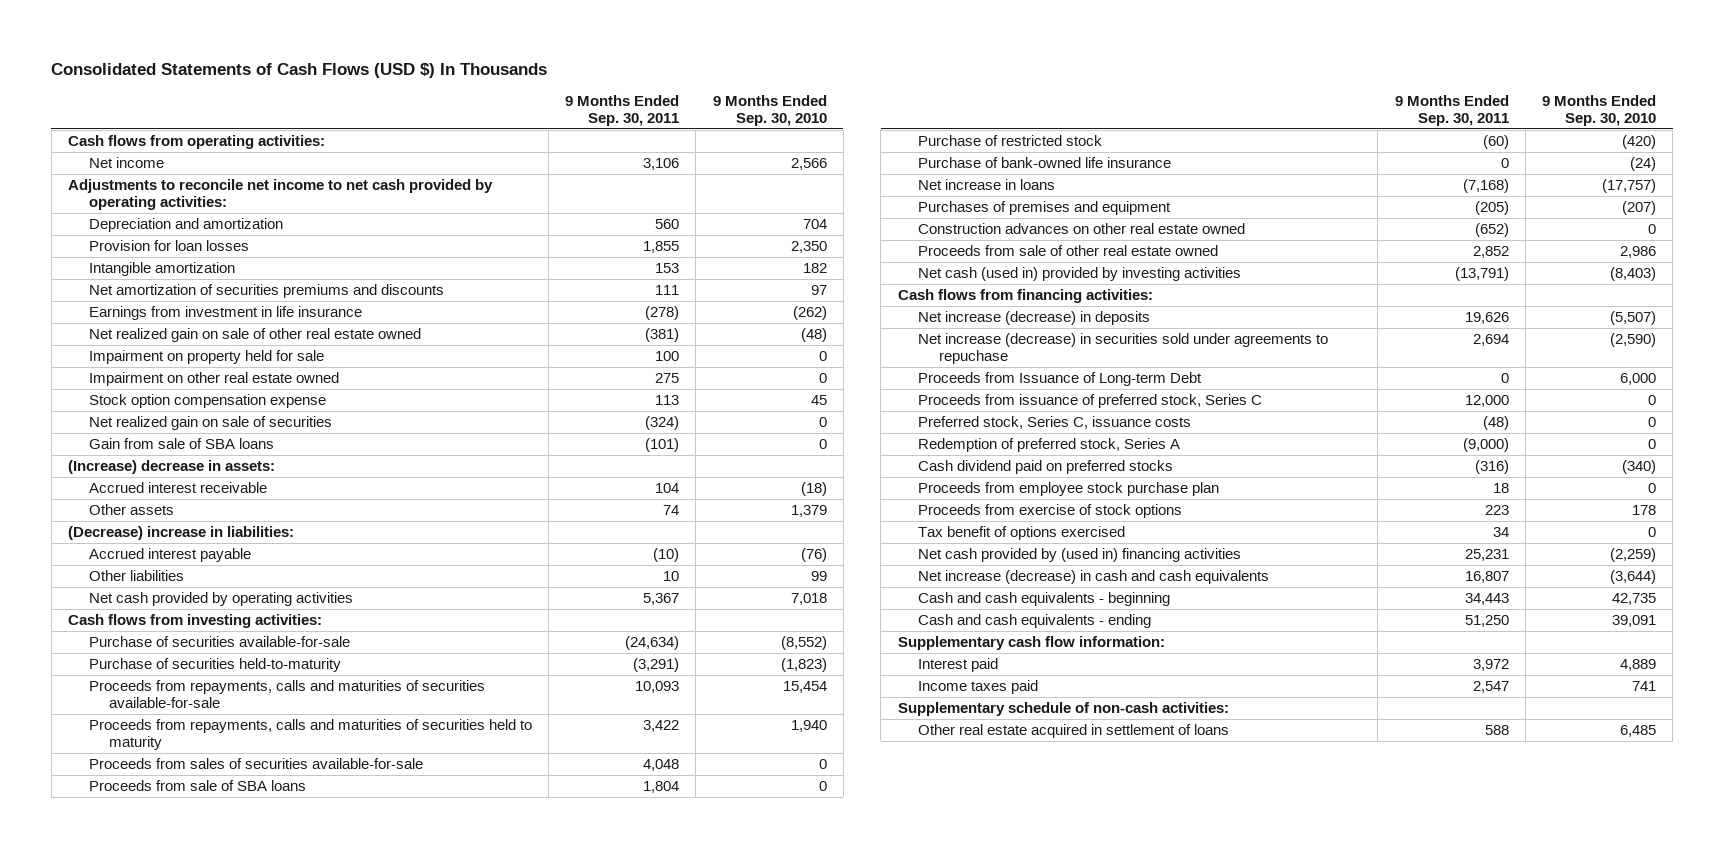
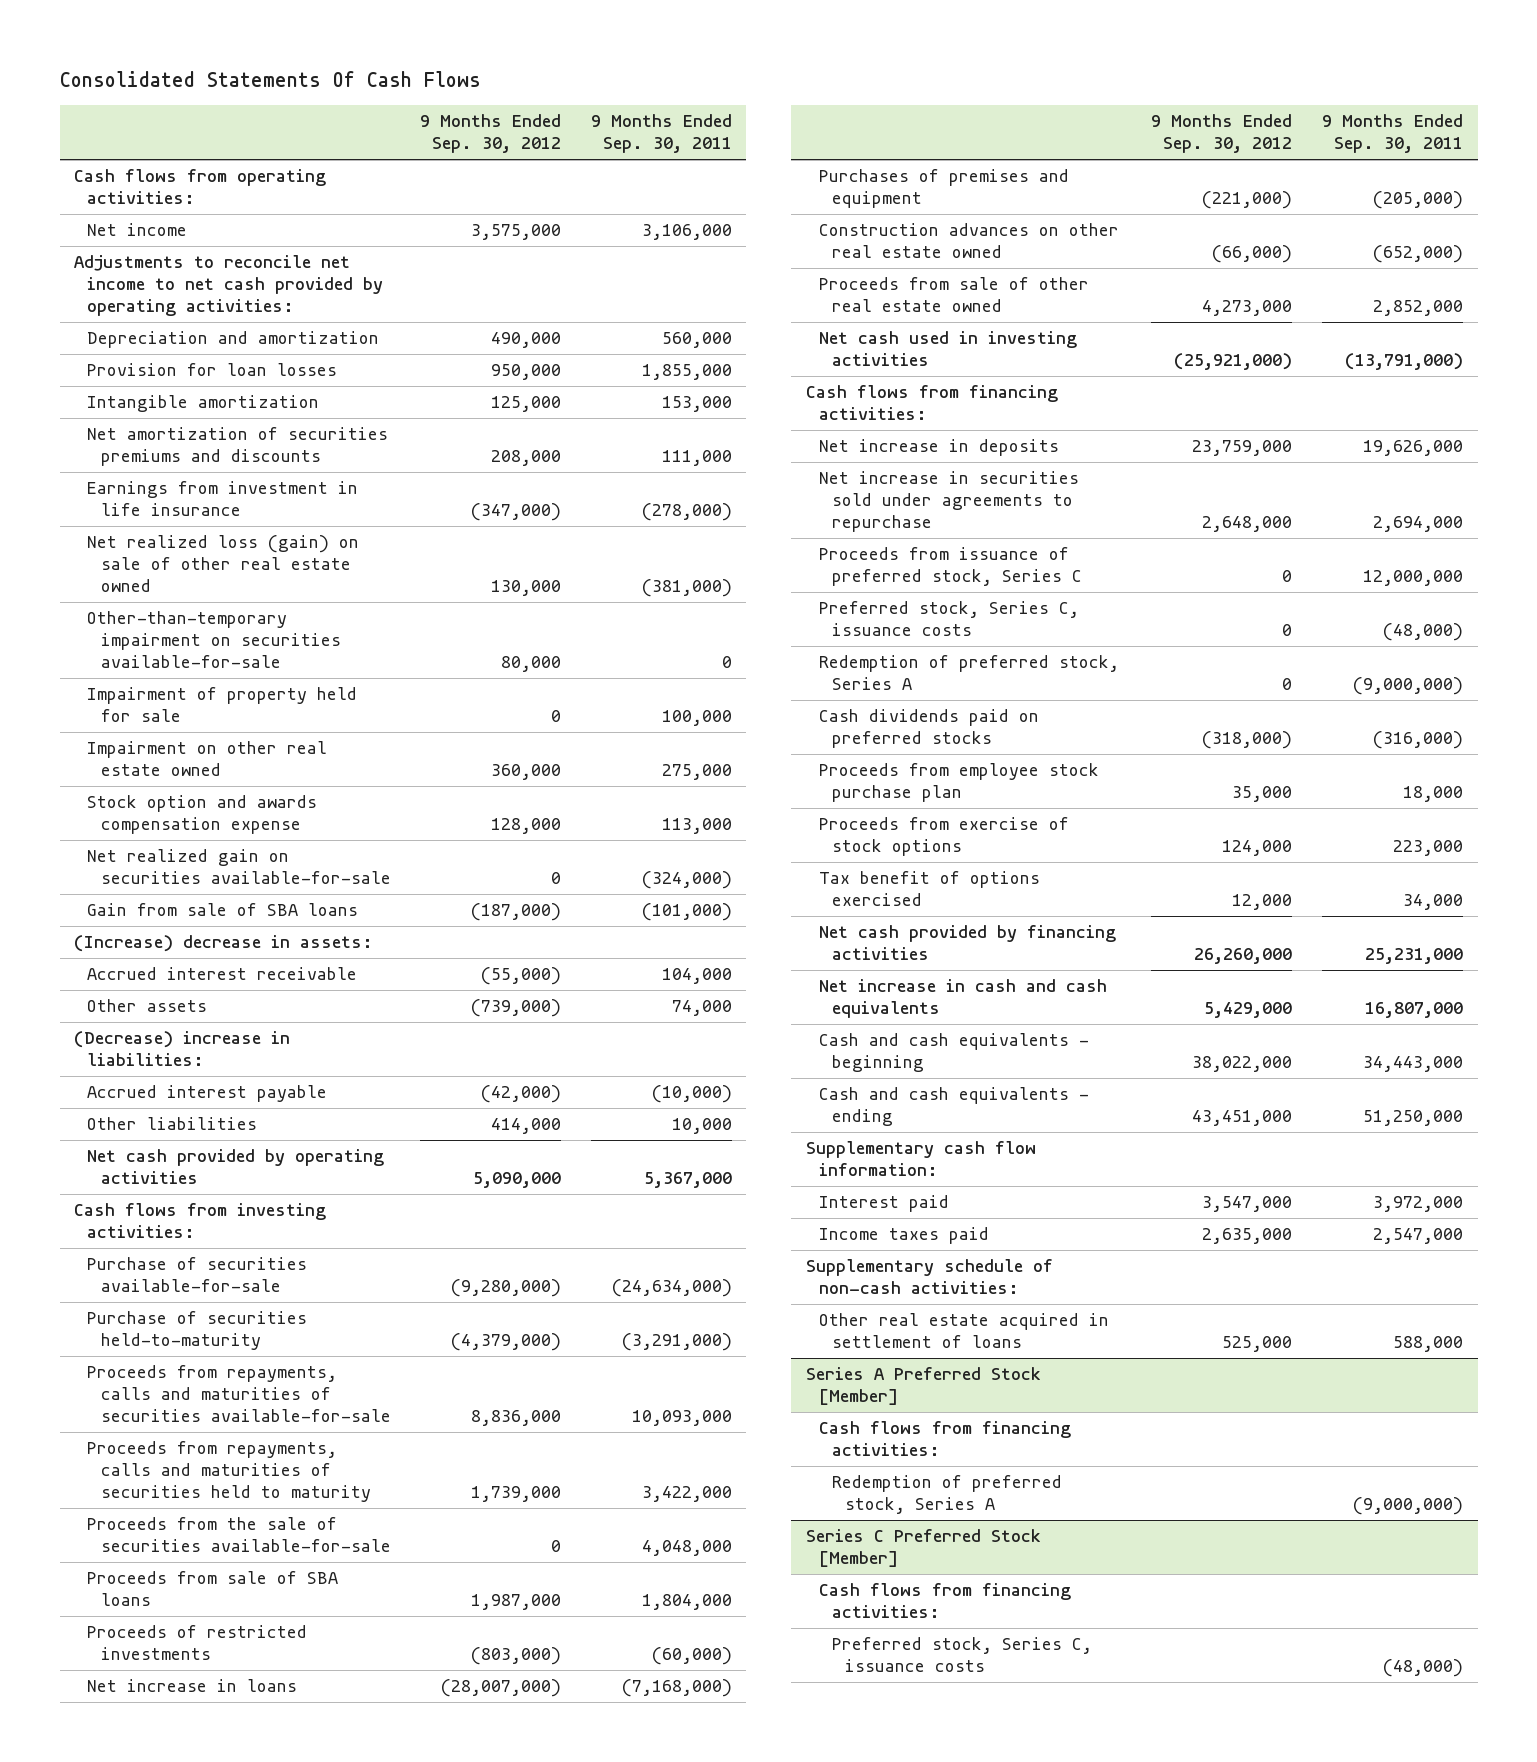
- Consolidated Statements of Cash Flows (USD $) In Thousands
+ Consolidated Statements Of Cash Flows
- | 9 Months Ended Sep. 30, 2011 | 9 Months Ended Sep. 30, 2010
+ | 9 Months Ended Sep. 30, 2012 | 9 Months Ended Sep. 30, 2011
- Net income | 3,106 | 2,566
+ Net income | 3,575,000 | 3,106,000
- Depreciation and amortization | 560 | 704
- Provision for loan losses | 1,855 | 2,350
- Intangible amortization | 153 | 182
- Net amortization of securities premiums and discounts | 111 | 97
- Earnings from investment in life insurance | (278) | (262)
- Net realized gain on sale of other real estate owned | (381) | (48)
- Impairment on property held for sale | 100 | 0
- Impairment on other real estate owned | 275 | 0
- Stock option compensation expense | 113 | 45
- Net realized gain on sale of securities | (324) | 0
- Gain from sale of SBA loans | (101) | 0
+ Depreciation and amortization | 490,000 | 560,000
+ Provision for loan losses | 950,000 | 1,855,000
+ Intangible amortization | 125,000 | 153,000
+ Net amortization of securities premiums and discounts | 208,000 | 111,000
+ Earnings from investment in life insurance | (347,000) | (278,000)
+ Net realized loss (gain) on sale of other real estate owned | 130,000 | (381,000)
+ Other-than-temporary impairment on securities available-for-sale | 80,000 | 0
+ Impairment of property held for sale | 0 | 100,000
+ Impairment on other real estate owned | 360,000 | 275,000
+ Stock option and awards compensation expense | 128,000 | 113,000
+ Net realized gain on securities available-for-sale | 0 | (324,000)
+ Gain from sale of SBA loans | (187,000) | (101,000)
- Accrued interest receivable | 104 | (18)
- Other assets | 74 | 1,379
+ Accrued interest receivable | (55,000) | 104,000
+ Other assets | (739,000) | 74,000
- Accrued interest payable | (10) | (76)
- Other liabilities | 10 | 99
- Net cash provided by operating activities | 5,367 | 7,018
+ Accrued interest payable | (42,000) | (10,000)
+ Other liabilities | 414,000 | 10,000
+ Net cash provided by operating activities | 5,090,000 | 5,367,000
- Purchase of securities available-for-sale | (24,634) | (8,552)
- Purchase of securities held-to-maturity | (3,291) | (1,823)
- Proceeds from repayments, calls and maturities of securities available-for-sale | 10,093 | 15,454
- Proceeds from repayments, calls and maturities of securities held to maturity | 3,422 | 1,940
- Proceeds from sales of securities available-for-sale | 4,048 | 0
- Proceeds from sale of SBA loans | 1,804 | 0
- Purchase of restricted stock | (60) | (420)
- Purchase of bank-owned life insurance | 0 | (24)
- Net increase in loans | (7,168) | (17,757)
- Purchases of premises and equipment | (205) | (207)
- Construction advances on other real estate owned | (652) | 0
- Proceeds from sale of other real estate owned | 2,852 | 2,986
- Net cash (used in) provided by investing activities | (13,791) | (8,403)
+ Purchase of securities available-for-sale | (9,280,000) | (24,634,000)
+ Purchase of securities held-to-maturity | (4,379,000) | (3,291,000)
+ Proceeds from repayments, calls and maturities of securities available-for-sale | 8,836,000 | 10,093,000
+ Proceeds from repayments, calls and maturities of securities held to maturity | 1,739,000 | 3,422,000
+ Proceeds from the sale of securities available-for-sale | 0 | 4,048,000
+ Proceeds from sale of SBA loans | 1,987,000 | 1,804,000
+ Proceeds of restricted investments | (803,000) | (60,000)
+ Net increase in loans | (28,007,000) | (7,168,000)
+ Purchases of premises and equipment | (221,000) | (205,000)
+ Construction advances on other real estate owned | (66,000) | (652,000)
+ Proceeds from sale of other real estate owned | 4,273,000 | 2,852,000
+ Net cash used in investing activities | (25,921,000) | (13,791,000)
- Net increase (decrease) in deposits | 19,626 | (5,507)
- Net increase (decrease) in securities sold under agreements to repuchase | 2,694 | (2,590)
- Proceeds from Issuance of Long-term Debt | 0 | 6,000
- Proceeds from issuance of preferred stock, Series C | 12,000 | 0
- Preferred stock, Series C, issuance costs | (48) | 0
- Redemption of preferred stock, Series A | (9,000) | 0
- Cash dividend paid on preferred stocks | (316) | (340)
- Proceeds from employee stock purchase plan | 18 | 0
- Proceeds from exercise of stock options | 223 | 178
- Tax benefit of options exercised | 34 | 0
- Net cash provided by (used in) financing activities | 25,231 | (2,259)
- Net increase (decrease) in cash and cash equivalents | 16,807 | (3,644)
- Cash and cash equivalents - beginning | 34,443 | 42,735
- Cash and cash equivalents - ending | 51,250 | 39,091
+ Net increase in deposits | 23,759,000 | 19,626,000
+ Net increase in securities sold under agreements to repurchase | 2,648,000 | 2,694,000
+ Proceeds from issuance of preferred stock, Series C | 0 | 12,000,000
+ Preferred stock, Series C, issuance costs | 0 | (48,000)
+ Redemption of preferred stock, Series A | 0 | (9,000,000)
+ Cash dividends paid on preferred stocks | (318,000) | (316,000)
+ Proceeds from employee stock purchase plan | 35,000 | 18,000
+ Proceeds from exercise of stock options | 124,000 | 223,000
+ Tax benefit of options exercised | 12,000 | 34,000
+ Net cash provided by financing activities | 26,260,000 | 25,231,000
+ Net increase in cash and cash equivalents | 5,429,000 | 16,807,000
+ Cash and cash equivalents - beginning | 38,022,000 | 34,443,000
+ Cash and cash equivalents - ending | 43,451,000 | 51,250,000
- Interest paid | 3,972 | 4,889
- Income taxes paid | 2,547 | 741
+ Interest paid | 3,547,000 | 3,972,000
+ Income taxes paid | 2,635,000 | 2,547,000
- Other real estate acquired in settlement of loans | 588 | 6,485
+ Other real estate acquired in settlement of loans | 525,000 | 588,000
+ Series A Preferred Stock [Member]
+ Cash flows from financing activities:
+ Redemption of preferred stock, Series A | | (9,000,000)
+ Series C Preferred Stock [Member]
+ Cash flows from financing activities:
+ Preferred stock, Series C, issuance costs | | (48,000)

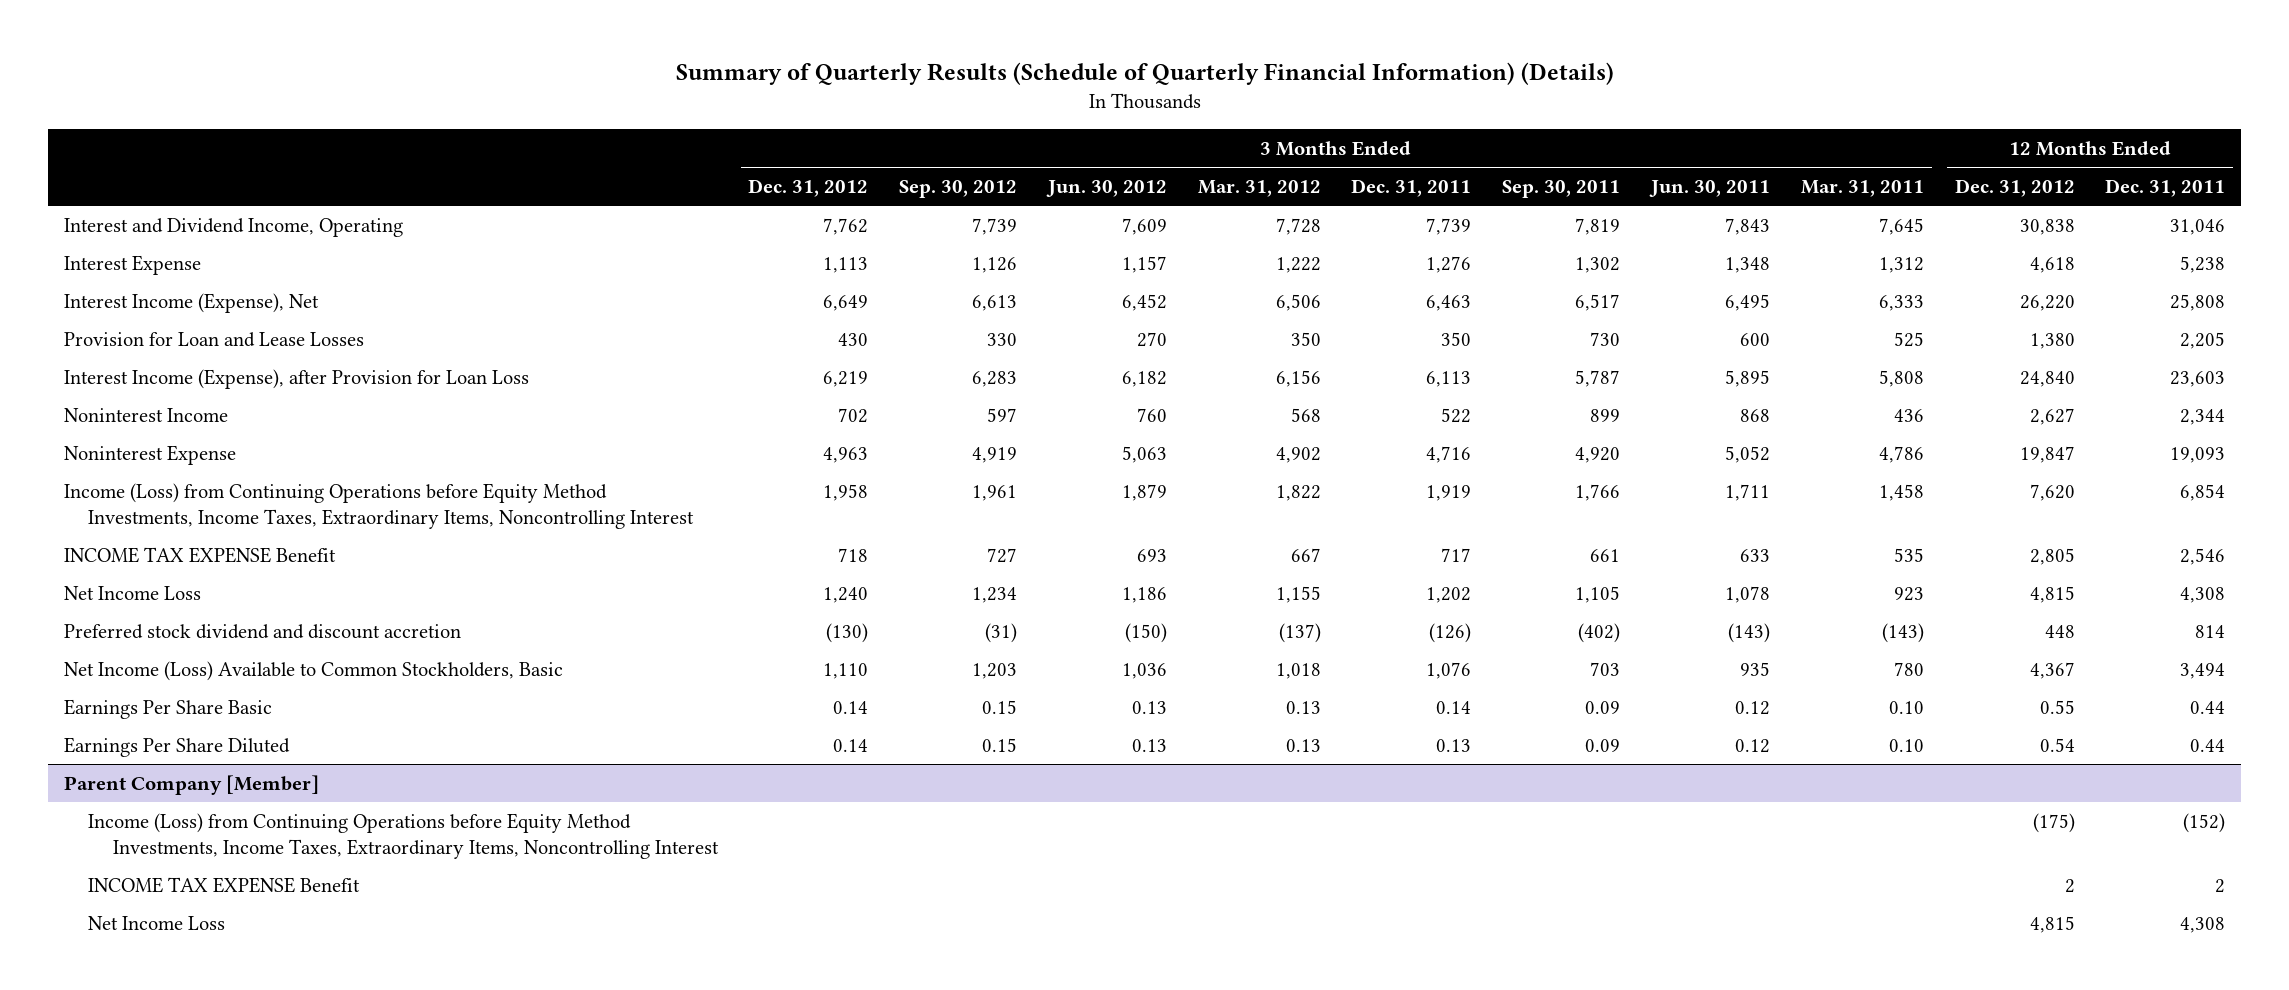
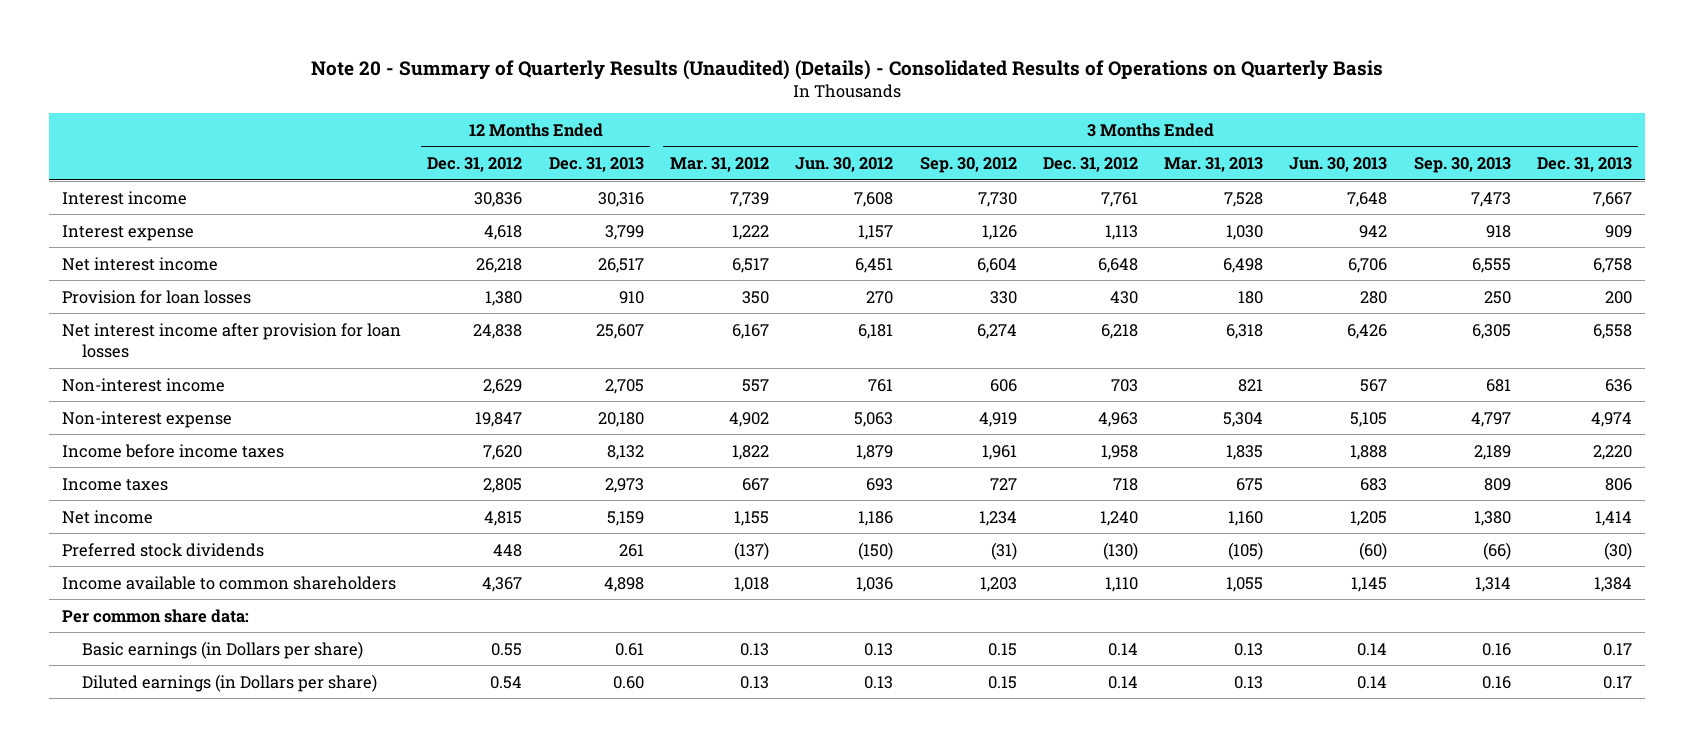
- Summary of Quarterly Results (Schedule of Quarterly Financial Information) (Details)
+ Note 20 - Summary of Quarterly Results (Unaudited) (Details) - Consolidated Results of Operations on Quarterly Basis
- | 3 Months Ended Dec. 31, 2012 | 3 Months Ended Sep. 30, 2012 | 3 Months Ended Jun. 30, 2012 | 3 Months Ended Mar. 31, 2012 | 3 Months Ended Dec. 31, 2011 | 3 Months Ended Sep. 30, 2011 | 3 Months Ended Jun. 30, 2011 | 3 Months Ended Mar. 31, 2011 | 12 Months Ended Dec. 31, 2012 | 12 Months Ended Dec. 31, 2011
+ | 12 Months Ended Dec. 31, 2012 | 12 Months Ended Dec. 31, 2013 | 3 Months Ended Mar. 31, 2012 | 3 Months Ended Jun. 30, 2012 | 3 Months Ended Sep. 30, 2012 | 3 Months Ended Dec. 31, 2012 | 3 Months Ended Mar. 31, 2013 | 3 Months Ended Jun. 30, 2013 | 3 Months Ended Sep. 30, 2013 | 3 Months Ended Dec. 31, 2013
- Interest and Dividend Income, Operating | 7,762 | 7,739 | 7,609 | 7,728 | 7,739 | 7,819 | 7,843 | 7,645 | 30,838 | 31,046
- Interest Expense | 1,113 | 1,126 | 1,157 | 1,222 | 1,276 | 1,302 | 1,348 | 1,312 | 4,618 | 5,238
- Interest Income (Expense), Net | 6,649 | 6,613 | 6,452 | 6,506 | 6,463 | 6,517 | 6,495 | 6,333 | 26,220 | 25,808
- Provision for Loan and Lease Losses | 430 | 330 | 270 | 350 | 350 | 730 | 600 | 525 | 1,380 | 2,205
- Interest Income (Expense), after Provision for Loan Loss | 6,219 | 6,283 | 6,182 | 6,156 | 6,113 | 5,787 | 5,895 | 5,808 | 24,840 | 23,603
- Noninterest Income | 702 | 597 | 760 | 568 | 522 | 899 | 868 | 436 | 2,627 | 2,344
- Noninterest Expense | 4,963 | 4,919 | 5,063 | 4,902 | 4,716 | 4,920 | 5,052 | 4,786 | 19,847 | 19,093
- Income (Loss) from Continuing Operations before Equity Method Investments, Income Taxes, Extraordinary Items, Noncontrolling Interest | 1,958 | 1,961 | 1,879 | 1,822 | 1,919 | 1,766 | 1,711 | 1,458 | 7,620 | 6,854
- INCOME TAX EXPENSE Benefit | 718 | 727 | 693 | 667 | 717 | 661 | 633 | 535 | 2,805 | 2,546
- Net Income Loss | 1,240 | 1,234 | 1,186 | 1,155 | 1,202 | 1,105 | 1,078 | 923 | 4,815 | 4,308
- Preferred stock dividend and discount accretion | (130) | (31) | (150) | (137) | (126) | (402) | (143) | (143) | 448 | 814
- Net Income (Loss) Available to Common Stockholders, Basic | 1,110 | 1,203 | 1,036 | 1,018 | 1,076 | 703 | 935 | 780 | 4,367 | 3,494
- Earnings Per Share Basic | 0.14 | 0.15 | 0.13 | 0.13 | 0.14 | 0.09 | 0.12 | 0.10 | 0.55 | 0.44
- Earnings Per Share Diluted | 0.14 | 0.15 | 0.13 | 0.13 | 0.13 | 0.09 | 0.12 | 0.10 | 0.54 | 0.44
- Parent Company [Member]
- Income (Loss) from Continuing Operations before Equity Method Investments, Income Taxes, Extraordinary Items, Noncontrolling Interest | | | | | | | | | (175) | (152)
- INCOME TAX EXPENSE Benefit | | | | | | | | | 2 | 2
- Net Income Loss | | | | | | | | | 4,815 | 4,308
+ Interest income | 30,836 | 30,316 | 7,739 | 7,608 | 7,730 | 7,761 | 7,528 | 7,648 | 7,473 | 7,667
+ Interest expense | 4,618 | 3,799 | 1,222 | 1,157 | 1,126 | 1,113 | 1,030 | 942 | 918 | 909
+ Net interest income | 26,218 | 26,517 | 6,517 | 6,451 | 6,604 | 6,648 | 6,498 | 6,706 | 6,555 | 6,758
+ Provision for loan losses | 1,380 | 910 | 350 | 270 | 330 | 430 | 180 | 280 | 250 | 200
+ Net interest income after provision for loan losses | 24,838 | 25,607 | 6,167 | 6,181 | 6,274 | 6,218 | 6,318 | 6,426 | 6,305 | 6,558
+ Non-interest income | 2,629 | 2,705 | 557 | 761 | 606 | 703 | 821 | 567 | 681 | 636
+ Non-interest expense | 19,847 | 20,180 | 4,902 | 5,063 | 4,919 | 4,963 | 5,304 | 5,105 | 4,797 | 4,974
+ Income before income taxes | 7,620 | 8,132 | 1,822 | 1,879 | 1,961 | 1,958 | 1,835 | 1,888 | 2,189 | 2,220
+ Income taxes | 2,805 | 2,973 | 667 | 693 | 727 | 718 | 675 | 683 | 809 | 806
+ Net income | 4,815 | 5,159 | 1,155 | 1,186 | 1,234 | 1,240 | 1,160 | 1,205 | 1,380 | 1,414
+ Preferred stock dividends | 448 | 261 | (137) | (150) | (31) | (130) | (105) | (60) | (66) | (30)
+ Income available to common shareholders | 4,367 | 4,898 | 1,018 | 1,036 | 1,203 | 1,110 | 1,055 | 1,145 | 1,314 | 1,384
+ Per common share data:
+ Basic earnings (in Dollars per share) | 0.55 | 0.61 | 0.13 | 0.13 | 0.15 | 0.14 | 0.13 | 0.14 | 0.16 | 0.17
+ Diluted earnings (in Dollars per share) | 0.54 | 0.60 | 0.13 | 0.13 | 0.15 | 0.14 | 0.13 | 0.14 | 0.16 | 0.17

